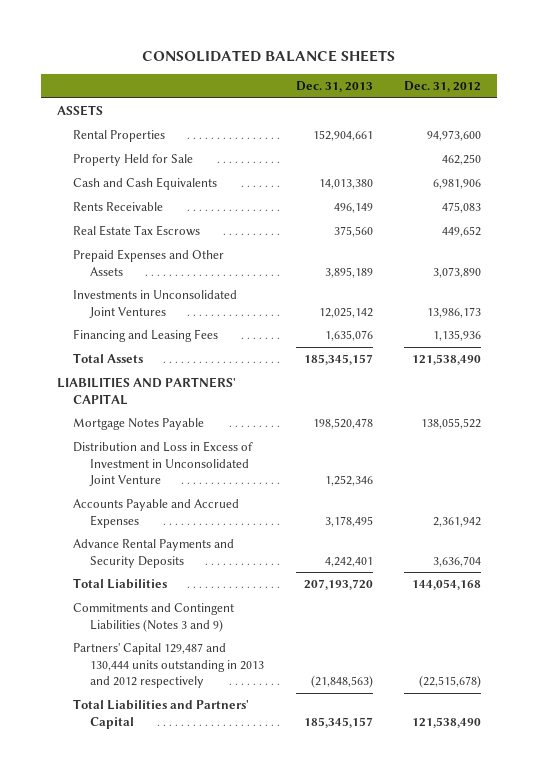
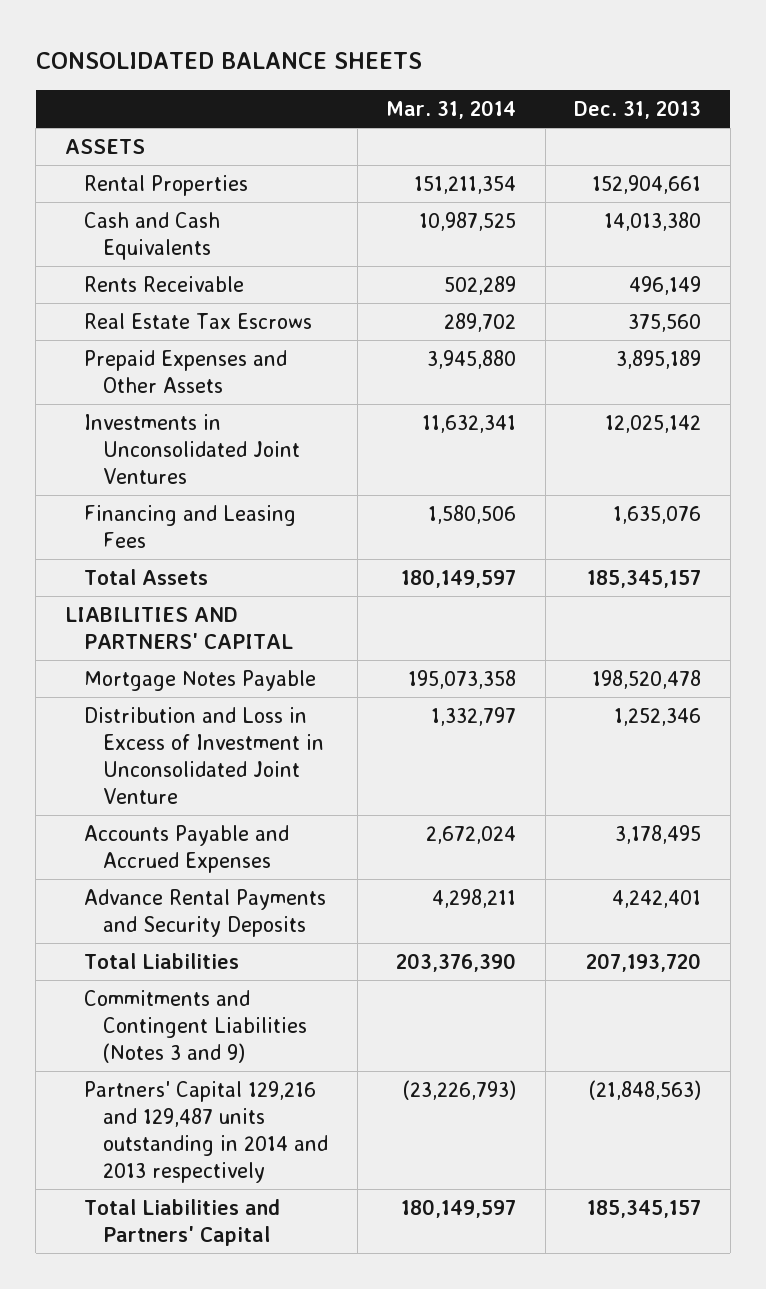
- | Dec. 31, 2013 | Dec. 31, 2012
+ | Mar. 31, 2014 | Dec. 31, 2013
- Property Held for Sale | | 462,250
- Partners' Capital 129,487 and 130,444 units outstanding in 2013 and 2012 respectively | (21,848,563) | (22,515,678)
+ Partners' Capital 129,216 and 129,487 units outstanding in 2014 and 2013 respectively | (23,226,793) | (21,848,563)

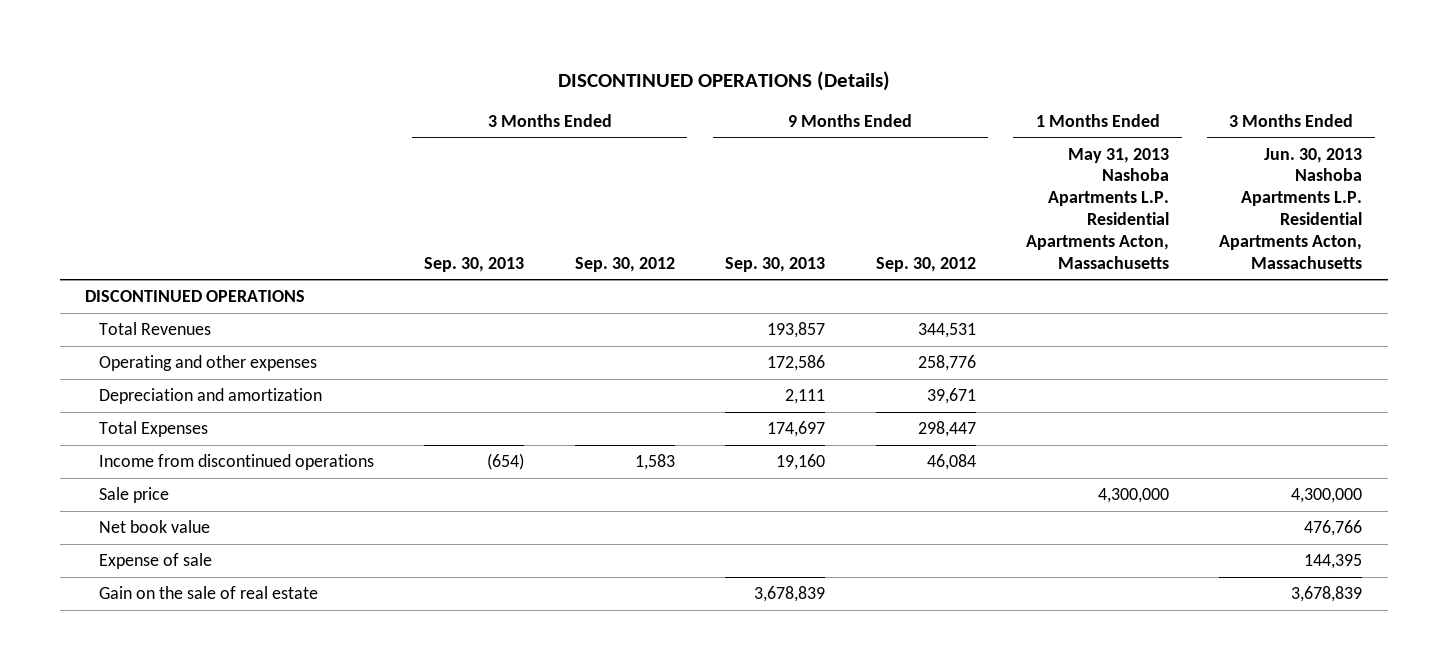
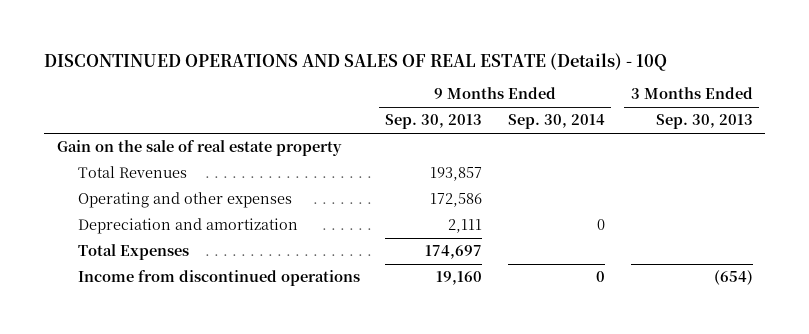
- DISCONTINUED OPERATIONS (Details)
+ DISCONTINUED OPERATIONS AND SALES OF REAL ESTATE (Details) - 10Q
- | 3 Months Ended Sep. 30, 2013 | 3 Months Ended Sep. 30, 2012 | 9 Months Ended Sep. 30, 2013 | 9 Months Ended Sep. 30, 2012 | 1 Months Ended May 31, 2013 Nashoba Apartments L.P. Residential Apartments Acton, Massachusetts | 3 Months Ended Jun. 30, 2013 Nashoba Apartments L.P. Residential Apartments Acton, Massachusetts
+ | 9 Months Ended Sep. 30, 2013 | 9 Months Ended Sep. 30, 2014 | 3 Months Ended Sep. 30, 2013
- DISCONTINUED OPERATIONS
+ Gain on the sale of real estate property
- Sale price | | | | | 4,300,000 | 4,300,000
- Net book value | | | | | | 476,766
- Expense of sale | | | | | | 144,395
- Gain on the sale of real estate | | | 3,678,839 | | | 3,678,839

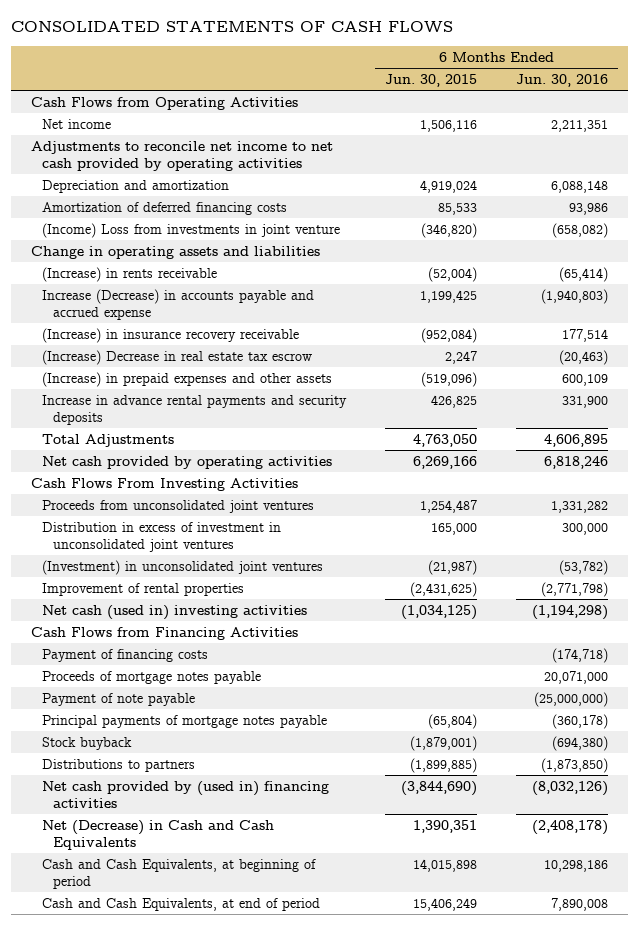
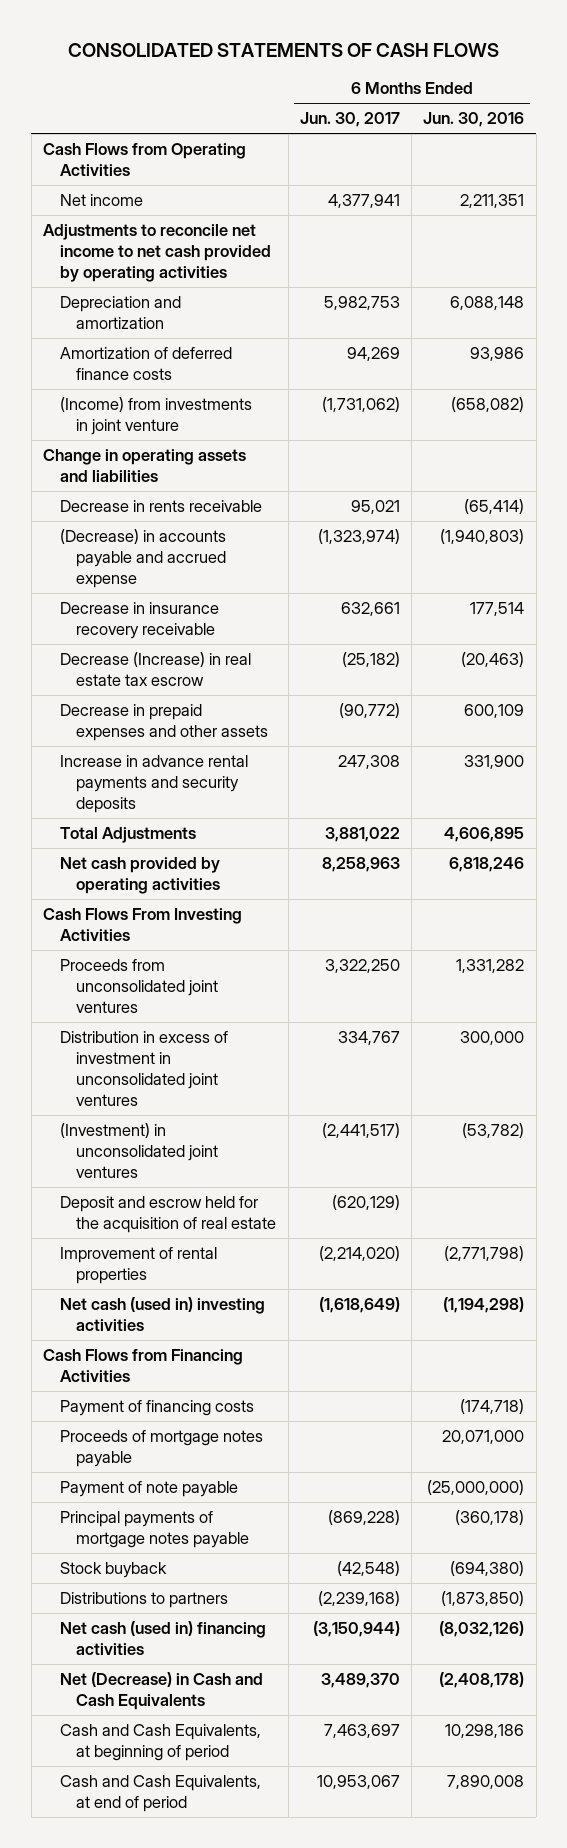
- | 6 Months Ended Jun. 30, 2015 | 6 Months Ended Jun. 30, 2016
+ | 6 Months Ended Jun. 30, 2017 | 6 Months Ended Jun. 30, 2016
- Amortization of deferred financing costs | 85,533 | 93,986
- (Income) Loss from investments in joint venture | (346,820) | (658,082)
+ Amortization of deferred finance costs | 94,269 | 93,986
+ (Income) from investments in joint venture | (1,731,062) | (658,082)
- (Increase) in rents receivable | (52,004) | (65,414)
- Increase (Decrease) in accounts payable and accrued expense | 1,199,425 | (1,940,803)
- (Increase) in insurance recovery receivable | (952,084) | 177,514
- (Increase) Decrease in real estate tax escrow | 2,247 | (20,463)
- (Increase) in prepaid expenses and other assets | (519,096) | 600,109
+ Decrease in rents receivable | 95,021 | (65,414)
+ (Decrease) in accounts payable and accrued expense | (1,323,974) | (1,940,803)
+ Decrease in insurance recovery receivable | 632,661 | 177,514
+ Decrease (Increase) in real estate tax escrow | (25,182) | (20,463)
+ Decrease in prepaid expenses and other assets | (90,772) | 600,109
+ Deposit and escrow held for the acquisition of real estate | (620,129) |
- Net cash provided by (used in) financing activities | (3,844,690) | (8,032,126)
+ Net cash (used in) financing activities | (3,150,944) | (8,032,126)

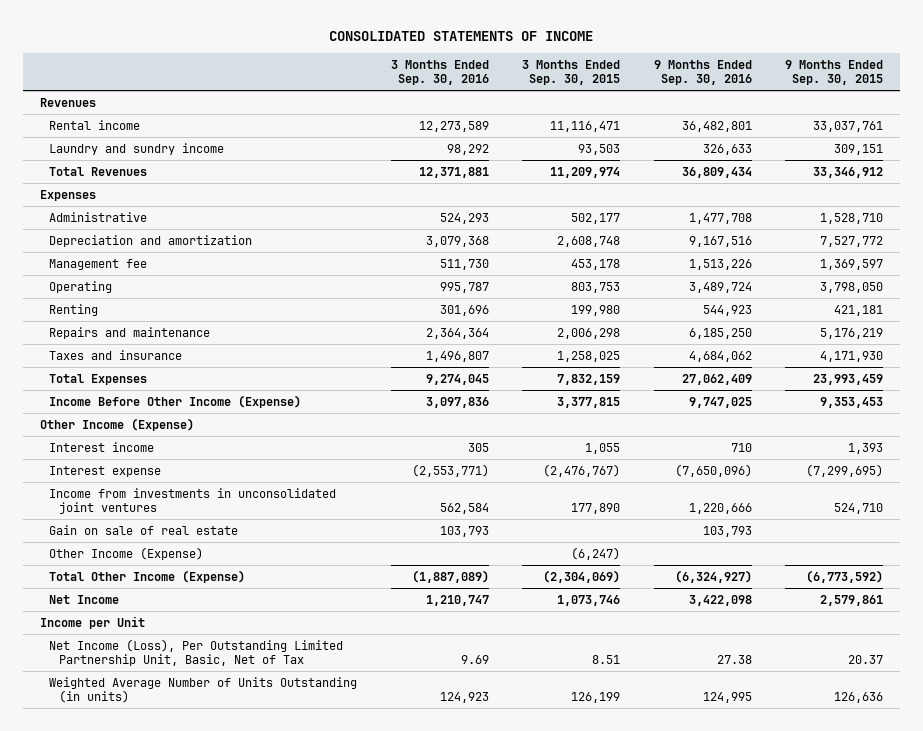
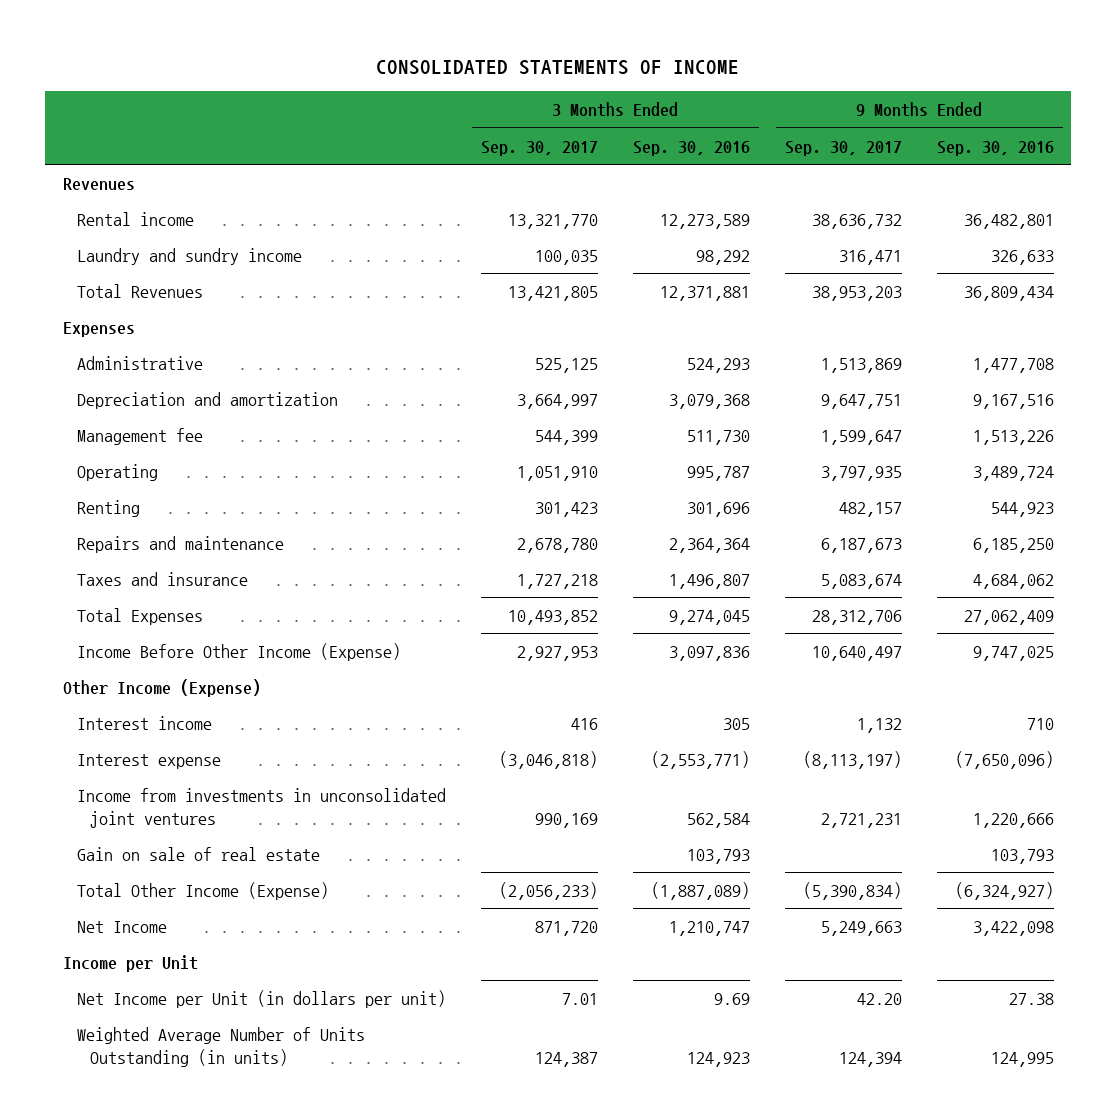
- | 3 Months Ended Sep. 30, 2016 | 3 Months Ended Sep. 30, 2015 | 9 Months Ended Sep. 30, 2016 | 9 Months Ended Sep. 30, 2015
+ | 3 Months Ended Sep. 30, 2017 | 3 Months Ended Sep. 30, 2016 | 9 Months Ended Sep. 30, 2017 | 9 Months Ended Sep. 30, 2016
- Other Income (Expense) | | (6,247) | |
- Net Income (Loss), Per Outstanding Limited Partnership Unit, Basic, Net of Tax | 9.69 | 8.51 | 27.38 | 20.37
+ Net Income per Unit (in dollars per unit) | 7.01 | 9.69 | 42.20 | 27.38

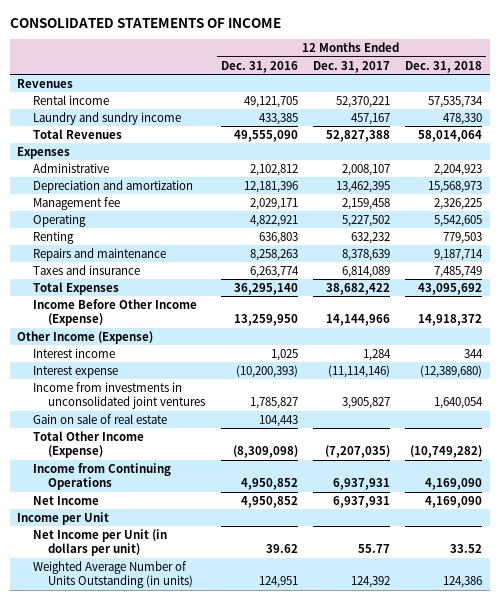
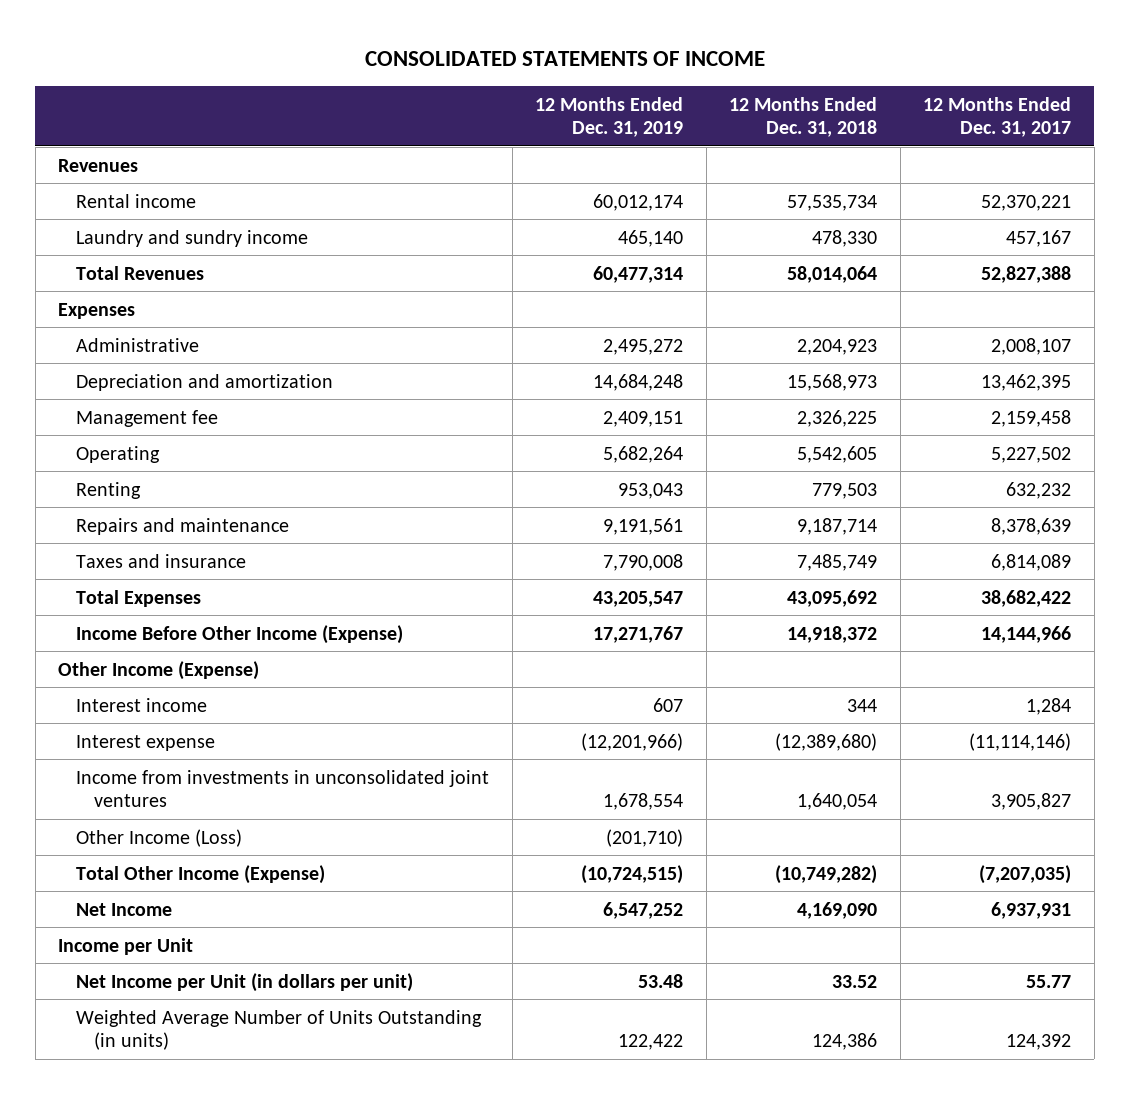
- | 12 Months Ended Dec. 31, 2016 | 12 Months Ended Dec. 31, 2017 | 12 Months Ended Dec. 31, 2018
+ | 12 Months Ended Dec. 31, 2019 | 12 Months Ended Dec. 31, 2018 | 12 Months Ended Dec. 31, 2017
- Gain on sale of real estate | 104,443 | |
+ Other Income (Loss) | (201,710) | |
- Income from Continuing Operations | 4,950,852 | 6,937,931 | 4,169,090

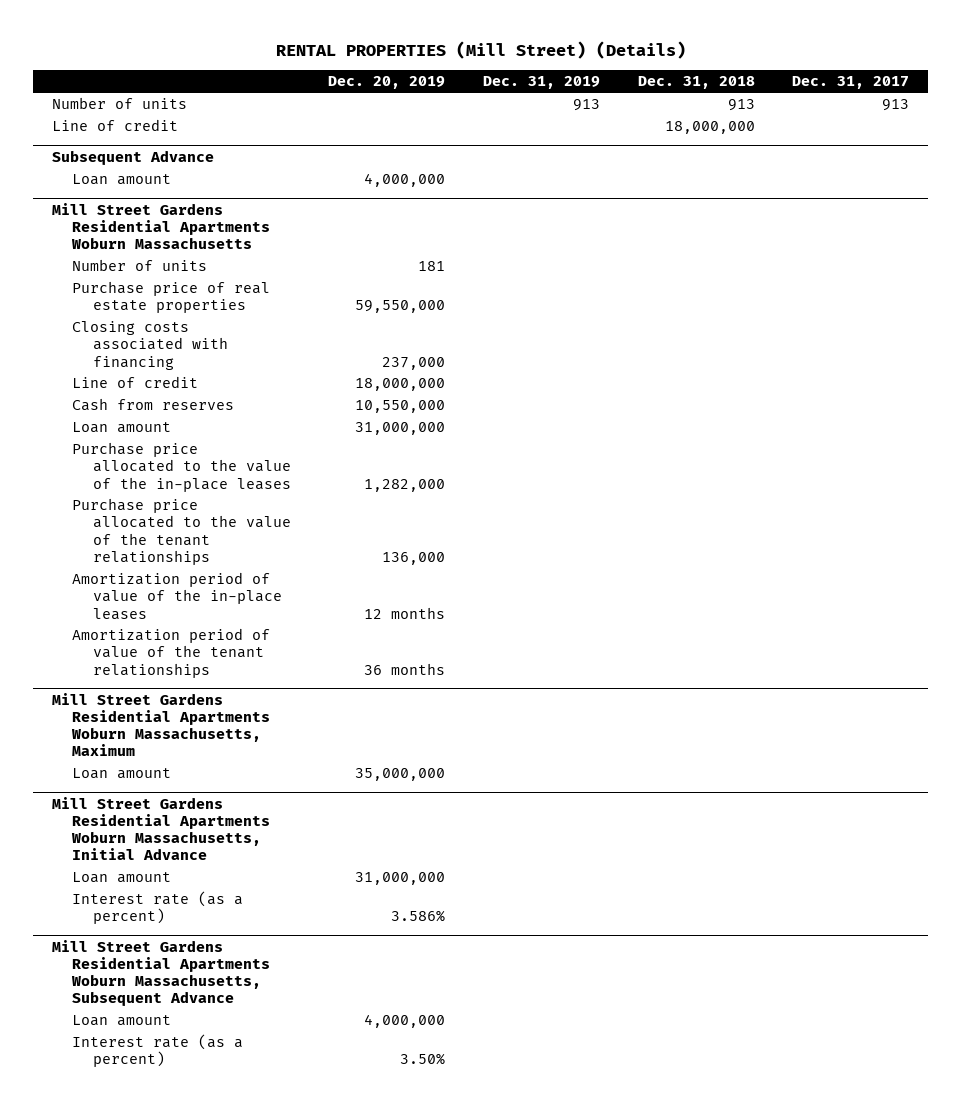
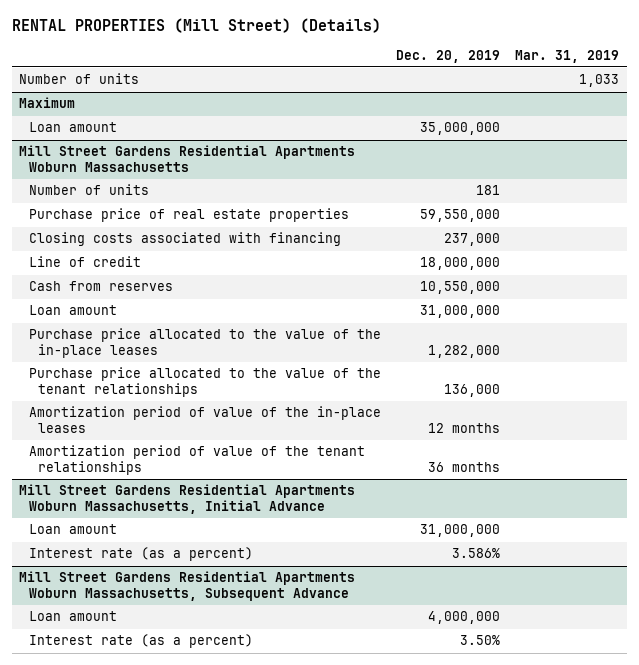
- | Dec. 20, 2019 | Dec. 31, 2019 | Dec. 31, 2018 | Dec. 31, 2017
+ | Dec. 20, 2019 | Mar. 31, 2019
- Line of credit | | | 18,000,000 |
- Subsequent Advance
- Loan amount | 4,000,000 | | |
+ Maximum
+ Loan amount | 35,000,000 |
- Mill Street Gardens Residential Apartments Woburn Massachusetts, Maximum
- Loan amount | 35,000,000 | | |

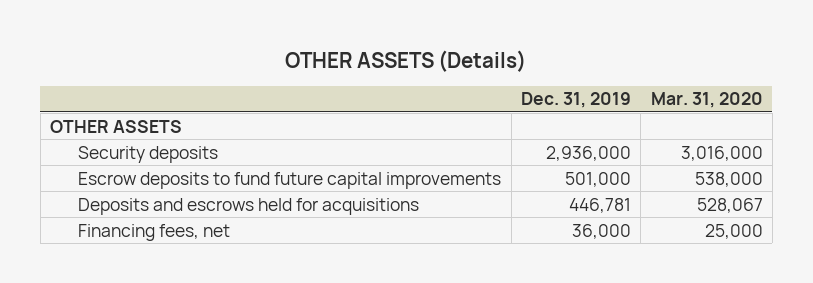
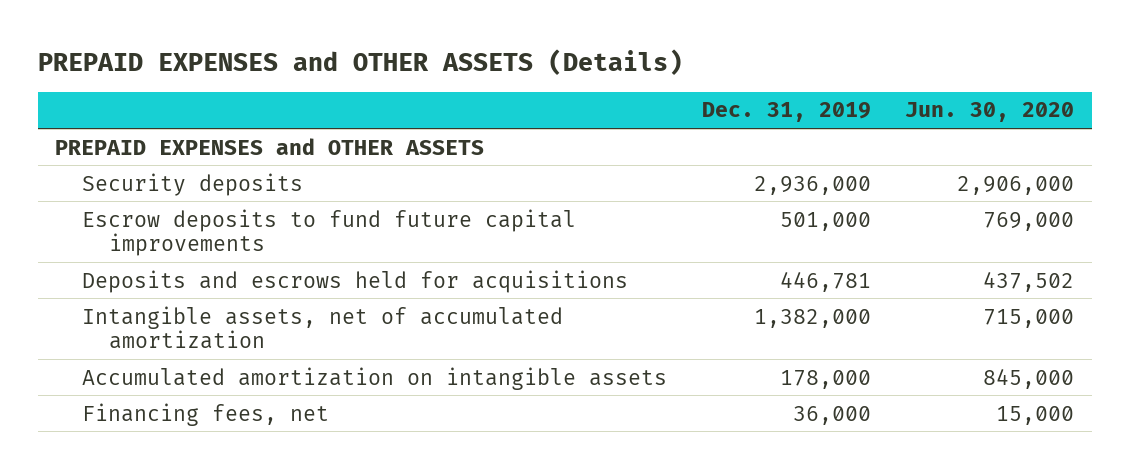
- OTHER ASSETS (Details)
+ PREPAID EXPENSES and OTHER ASSETS (Details)
- | Dec. 31, 2019 | Mar. 31, 2020
+ | Dec. 31, 2019 | Jun. 30, 2020
- OTHER ASSETS
+ PREPAID EXPENSES and OTHER ASSETS
+ Intangible assets, net of accumulated amortization | 1,382,000 | 715,000
+ Accumulated amortization on intangible assets | 178,000 | 845,000

